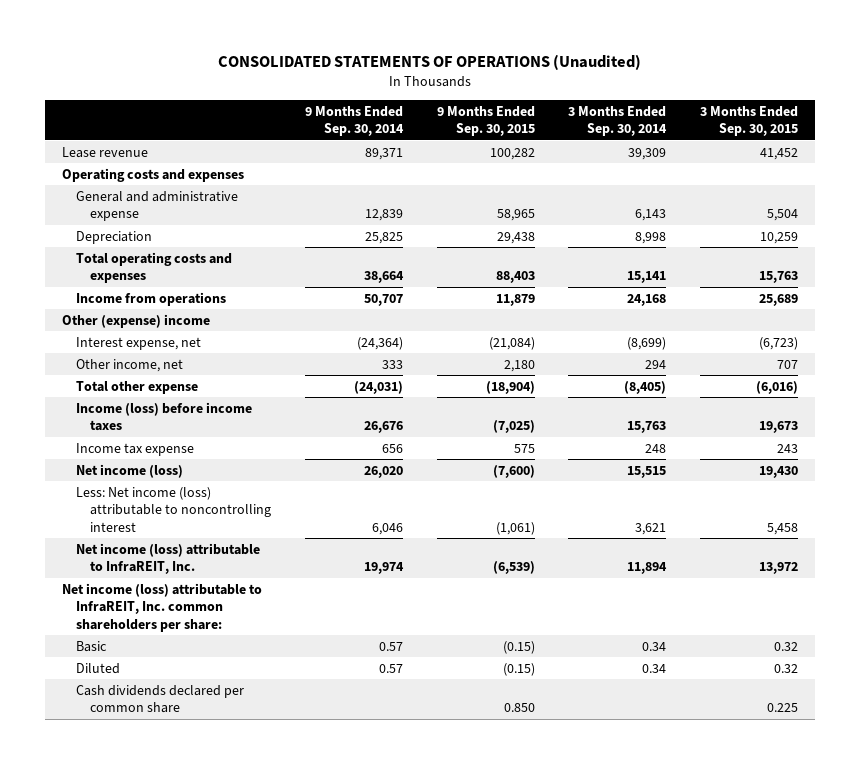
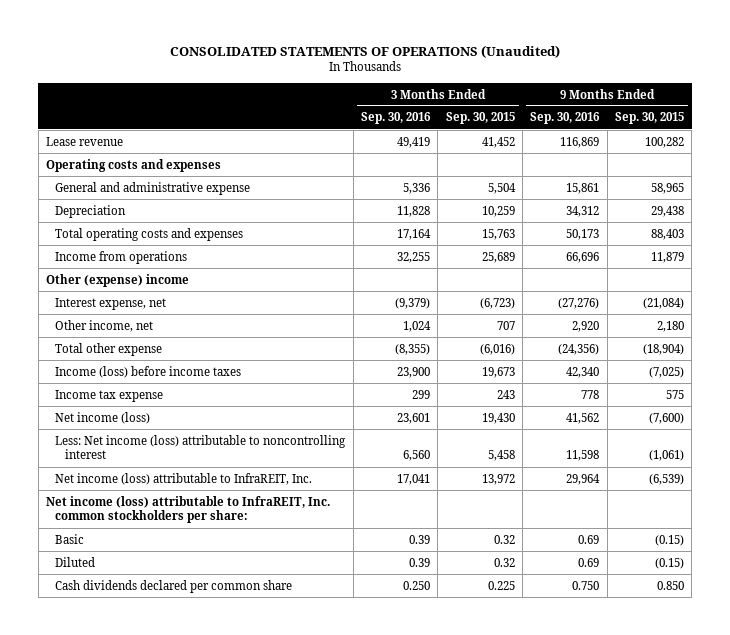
- | 9 Months Ended Sep. 30, 2014 | 9 Months Ended Sep. 30, 2015 | 3 Months Ended Sep. 30, 2014 | 3 Months Ended Sep. 30, 2015
+ | 3 Months Ended Sep. 30, 2016 | 3 Months Ended Sep. 30, 2015 | 9 Months Ended Sep. 30, 2016 | 9 Months Ended Sep. 30, 2015
- Net income (loss) attributable to InfraREIT, Inc. common shareholders per share:
+ Net income (loss) attributable to InfraREIT, Inc. common stockholders per share:

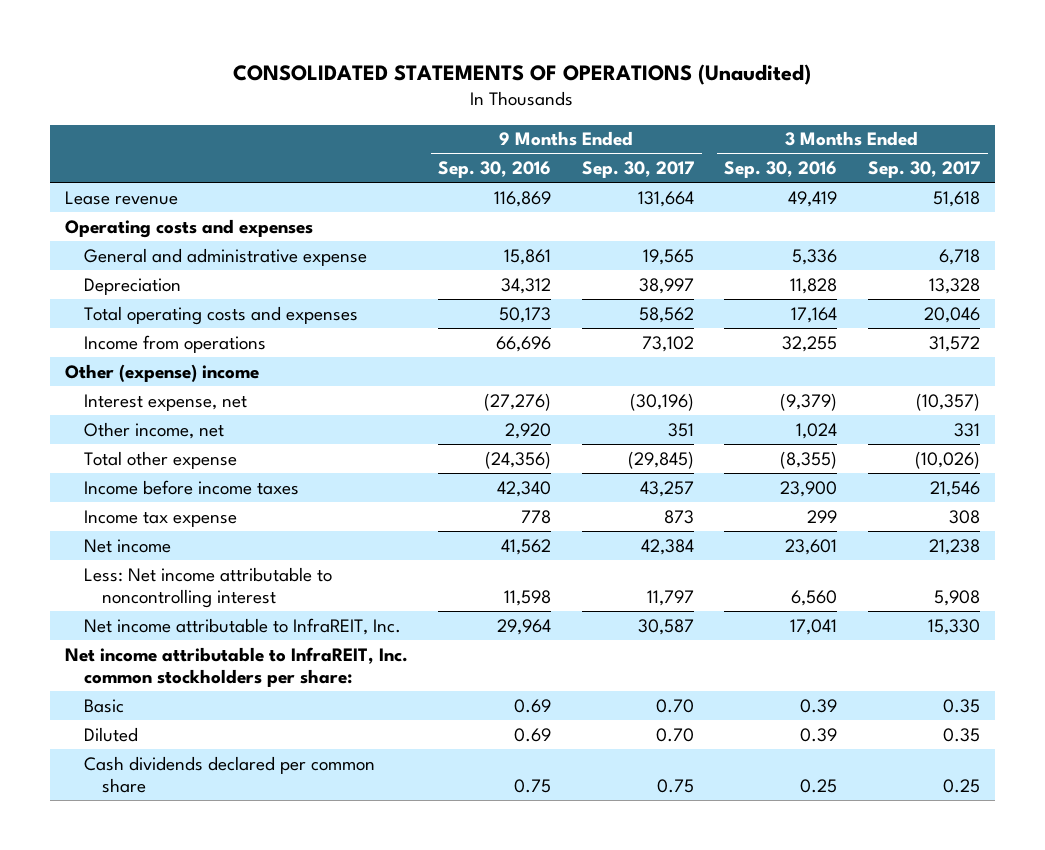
- | 3 Months Ended Sep. 30, 2016 | 3 Months Ended Sep. 30, 2015 | 9 Months Ended Sep. 30, 2016 | 9 Months Ended Sep. 30, 2015
+ | 9 Months Ended Sep. 30, 2016 | 9 Months Ended Sep. 30, 2017 | 3 Months Ended Sep. 30, 2016 | 3 Months Ended Sep. 30, 2017
- Income (loss) before income taxes | 23,900 | 19,673 | 42,340 | (7,025)
+ Income before income taxes | 42,340 | 43,257 | 23,900 | 21,546
- Net income (loss) | 23,601 | 19,430 | 41,562 | (7,600)
- Less: Net income (loss) attributable to noncontrolling interest | 6,560 | 5,458 | 11,598 | (1,061)
- Net income (loss) attributable to InfraREIT, Inc. | 17,041 | 13,972 | 29,964 | (6,539)
- Net income (loss) attributable to InfraREIT, Inc. common stockholders per share:
+ Net income | 41,562 | 42,384 | 23,601 | 21,238
+ Less: Net income attributable to noncontrolling interest | 11,598 | 11,797 | 6,560 | 5,908
+ Net income attributable to InfraREIT, Inc. | 29,964 | 30,587 | 17,041 | 15,330
+ Net income attributable to InfraREIT, Inc. common stockholders per share:
- Cash dividends declared per common share | 0.250 | 0.225 | 0.750 | 0.850
+ Cash dividends declared per common share | 0.75 | 0.75 | 0.25 | 0.25

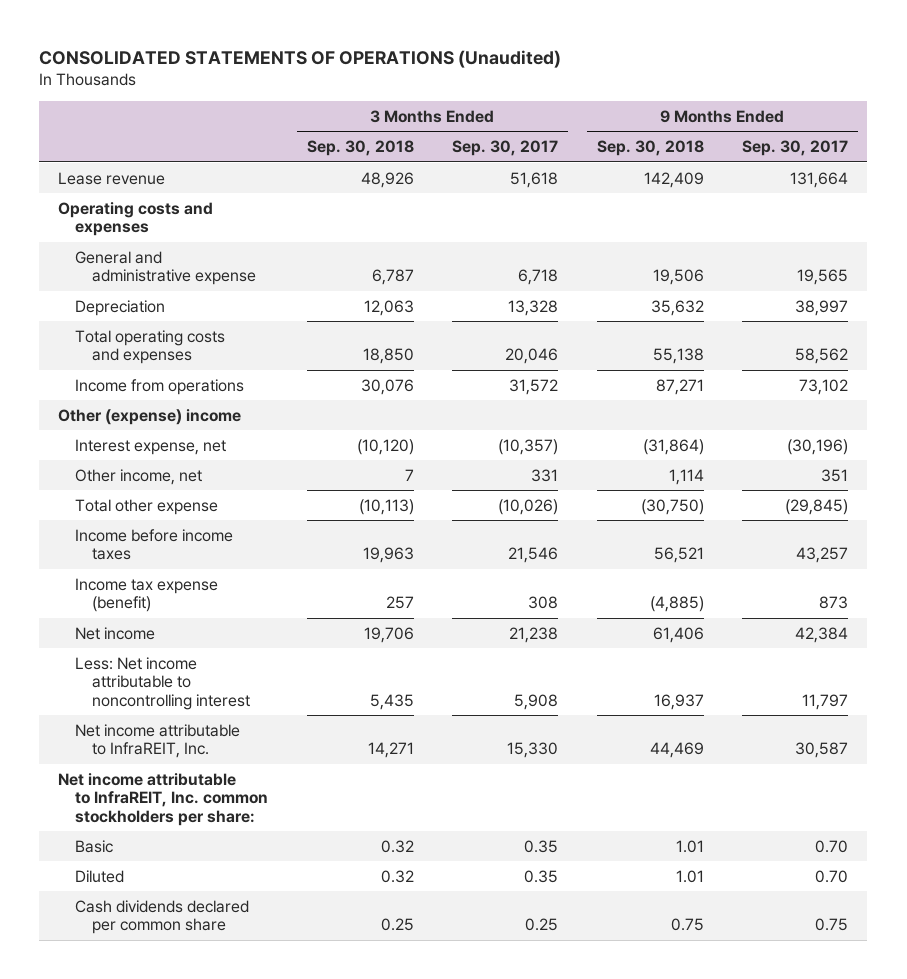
- | 9 Months Ended Sep. 30, 2016 | 9 Months Ended Sep. 30, 2017 | 3 Months Ended Sep. 30, 2016 | 3 Months Ended Sep. 30, 2017
+ | 3 Months Ended Sep. 30, 2018 | 3 Months Ended Sep. 30, 2017 | 9 Months Ended Sep. 30, 2018 | 9 Months Ended Sep. 30, 2017
- Income tax expense | 778 | 873 | 299 | 308
+ Income tax expense (benefit) | 257 | 308 | (4,885) | 873

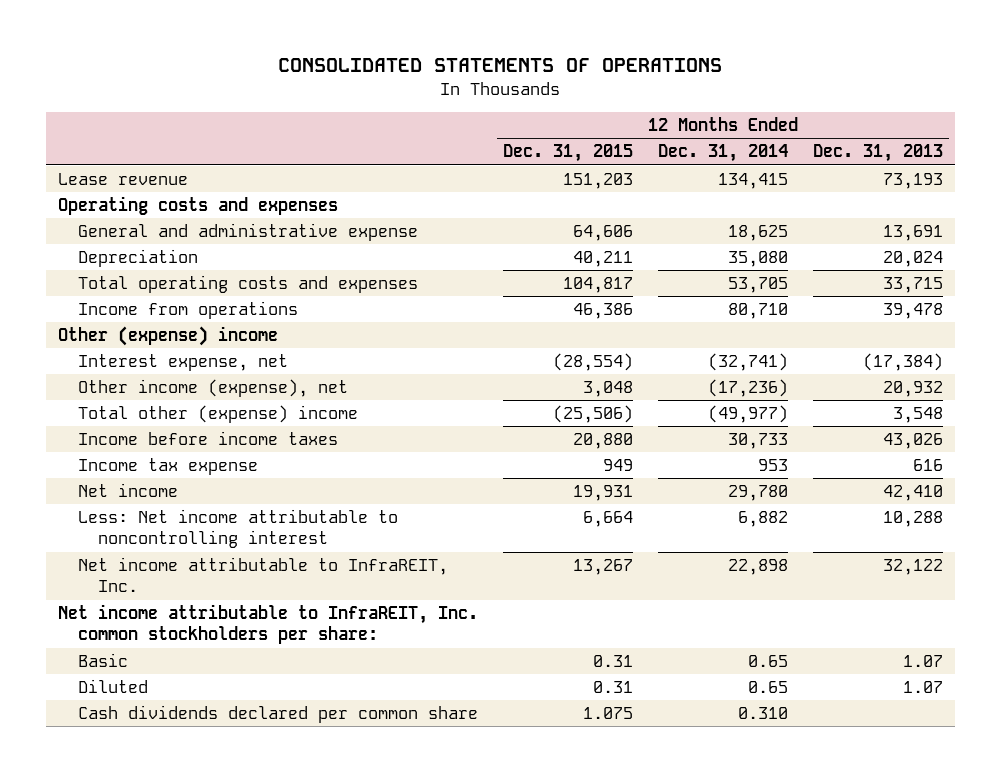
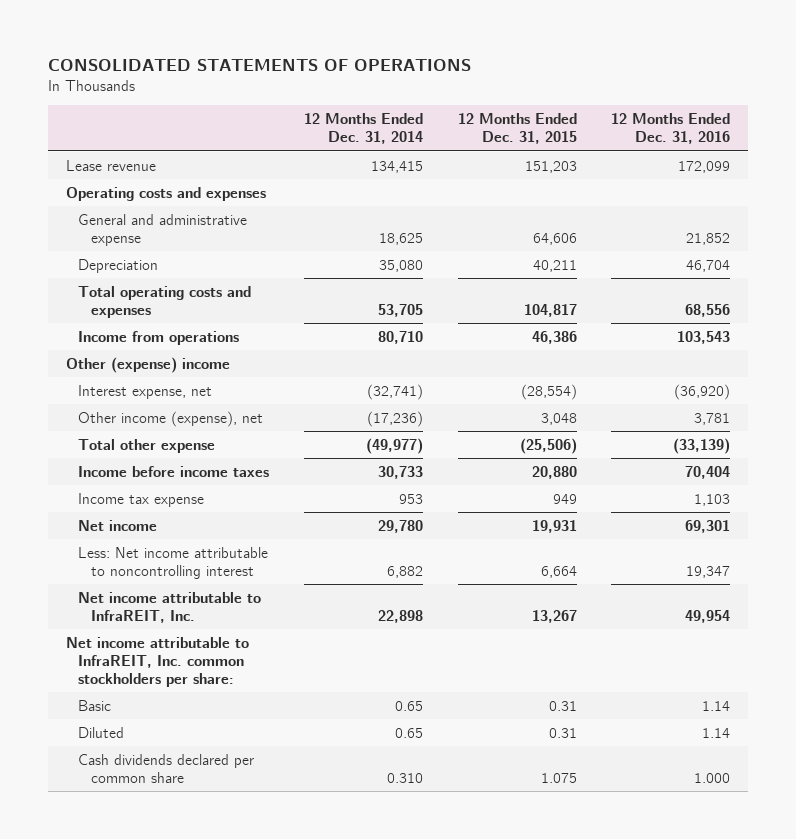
- | 12 Months Ended Dec. 31, 2015 | 12 Months Ended Dec. 31, 2014 | 12 Months Ended Dec. 31, 2013
+ | 12 Months Ended Dec. 31, 2014 | 12 Months Ended Dec. 31, 2015 | 12 Months Ended Dec. 31, 2016
- Total other (expense) income | (25,506) | (49,977) | 3,548
+ Total other expense | (49,977) | (25,506) | (33,139)

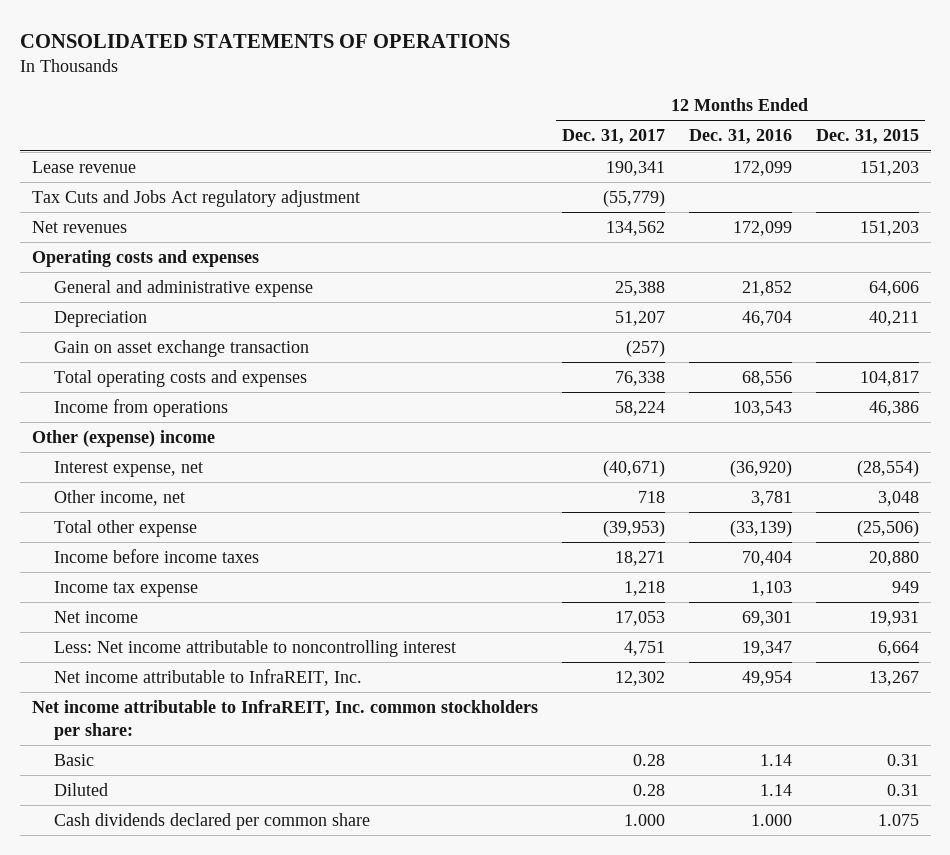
- | 12 Months Ended Dec. 31, 2014 | 12 Months Ended Dec. 31, 2015 | 12 Months Ended Dec. 31, 2016
+ | 12 Months Ended Dec. 31, 2017 | 12 Months Ended Dec. 31, 2016 | 12 Months Ended Dec. 31, 2015
+ Tax Cuts and Jobs Act regulatory adjustment | (55,779) | |
+ Net revenues | 134,562 | 172,099 | 151,203
+ Gain on asset exchange transaction | (257) | |
- Other income (expense), net | (17,236) | 3,048 | 3,781
+ Other income, net | 718 | 3,781 | 3,048

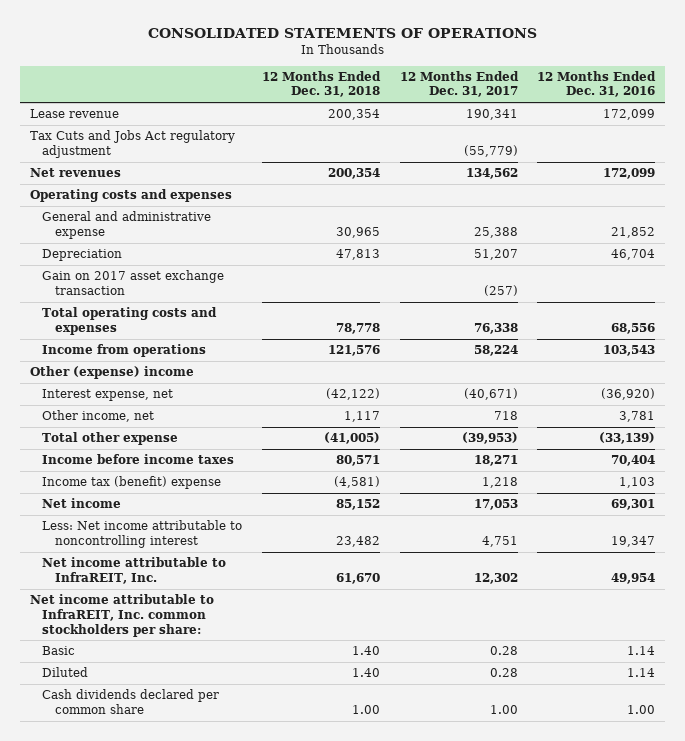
- | 12 Months Ended Dec. 31, 2017 | 12 Months Ended Dec. 31, 2016 | 12 Months Ended Dec. 31, 2015
+ | 12 Months Ended Dec. 31, 2018 | 12 Months Ended Dec. 31, 2017 | 12 Months Ended Dec. 31, 2016
- Gain on asset exchange transaction | (257) | |
+ Gain on 2017 asset exchange transaction | | (257) |
- Income tax expense | 1,218 | 1,103 | 949
+ Income tax (benefit) expense | (4,581) | 1,218 | 1,103
- Cash dividends declared per common share | 1.000 | 1.000 | 1.075
+ Cash dividends declared per common share | 1.00 | 1.00 | 1.00

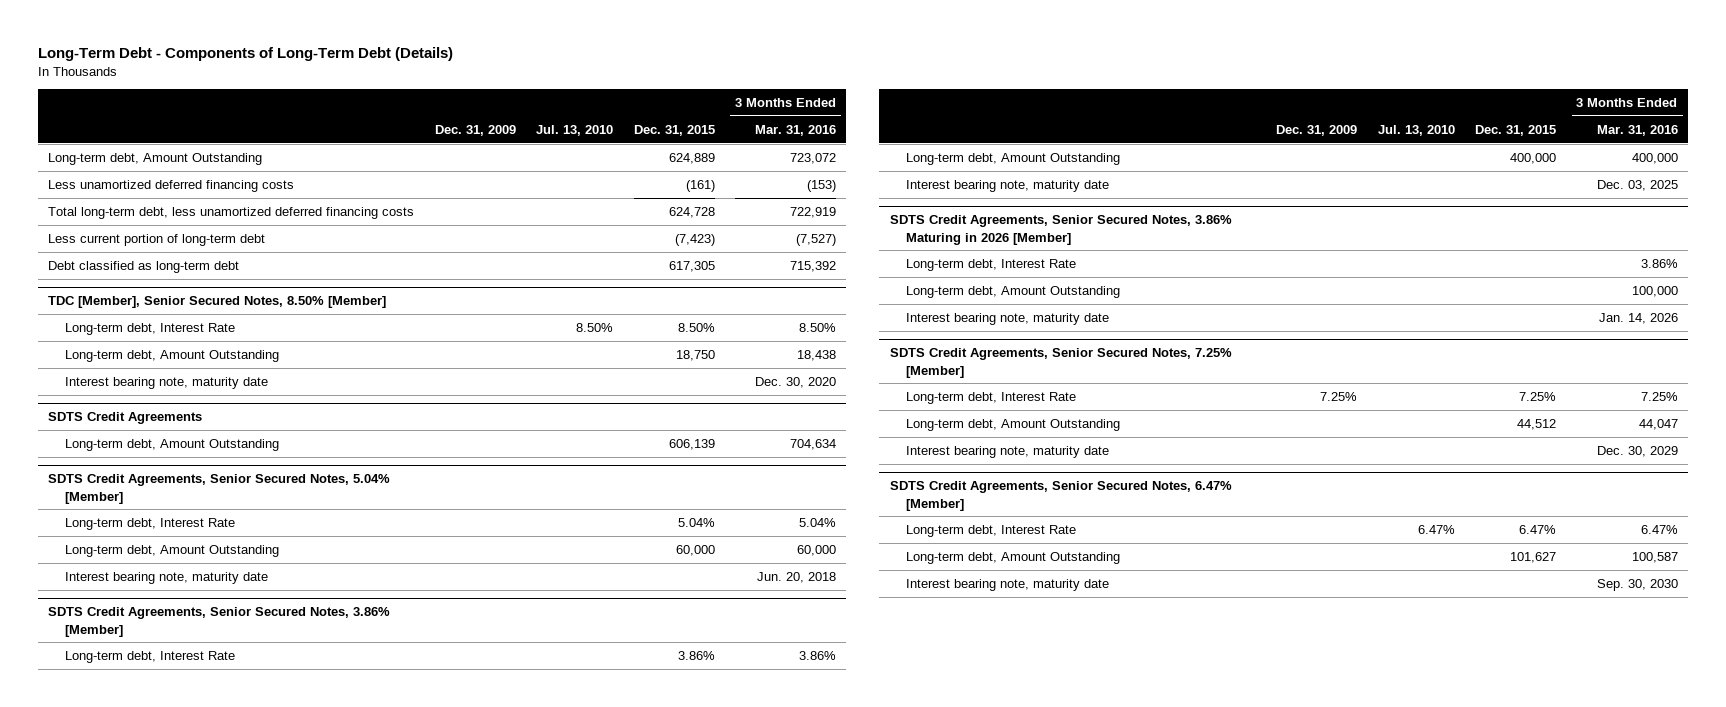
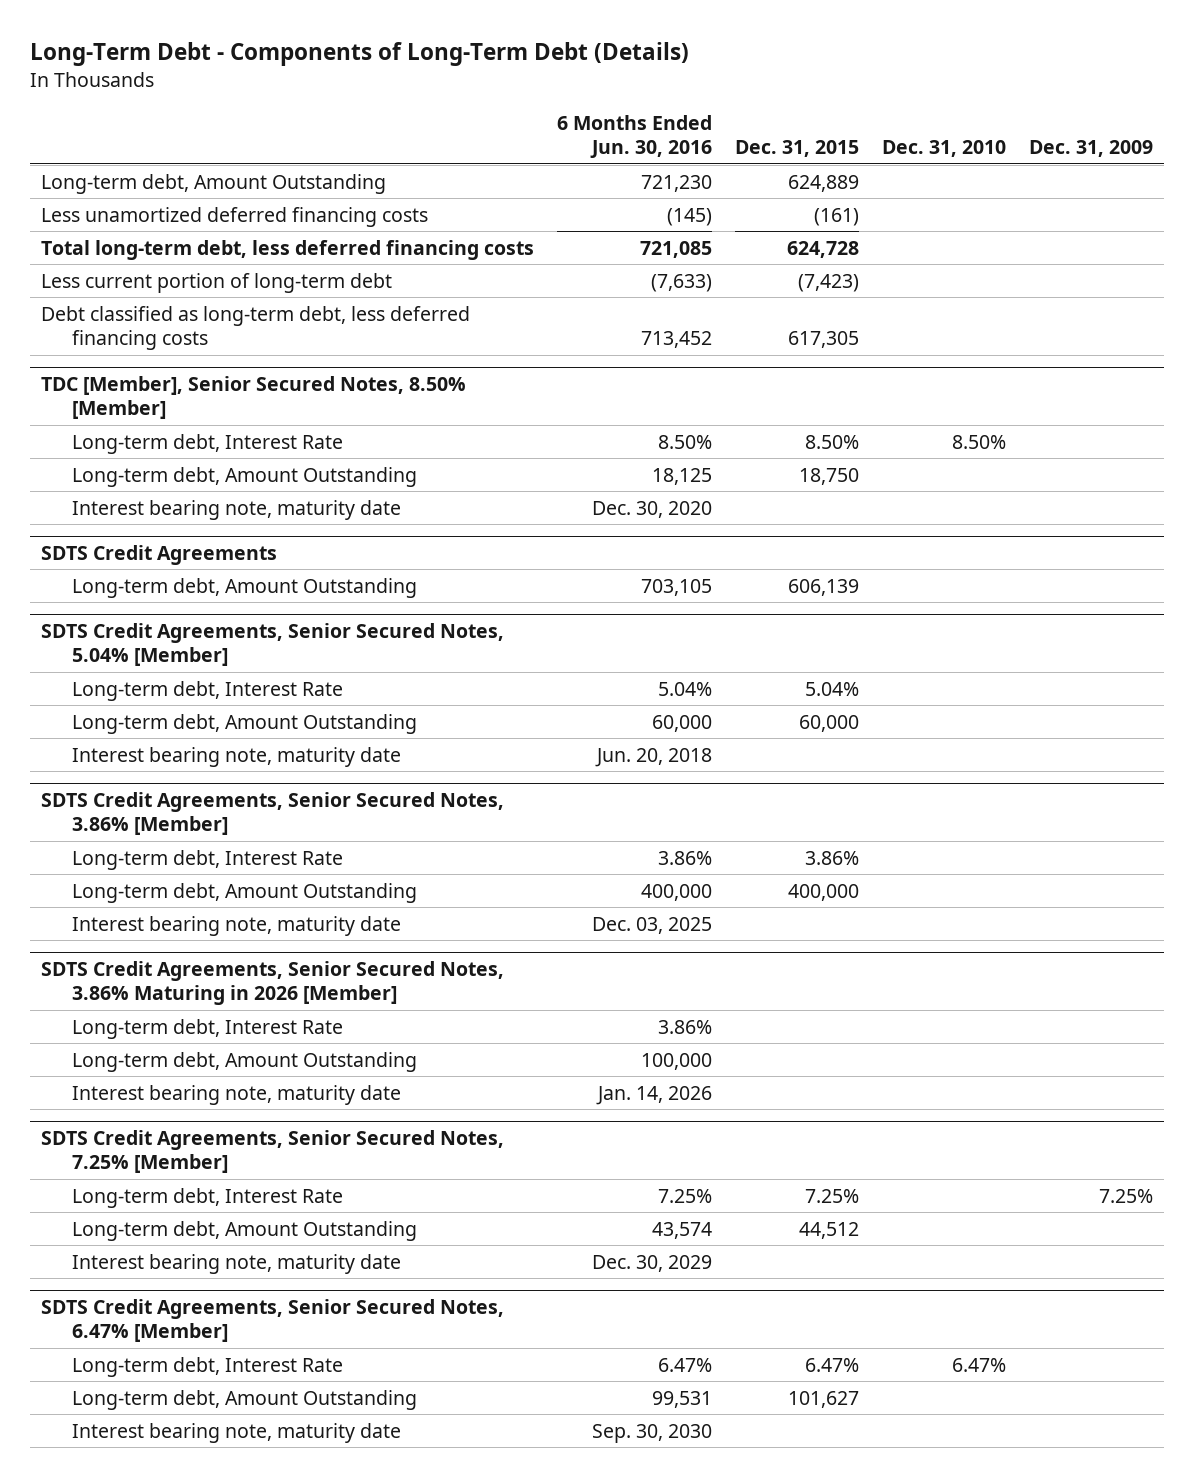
- | Dec. 31, 2009 | Jul. 13, 2010 | Dec. 31, 2015 | 3 Months Ended Mar. 31, 2016
+ | 6 Months Ended Jun. 30, 2016 | Dec. 31, 2015 | Dec. 31, 2010 | Dec. 31, 2009
- Total long-term debt, less unamortized deferred financing costs | | | 624,728 | 722,919
+ Total long-term debt, less deferred financing costs | 721,085 | 624,728 | |
- Debt classified as long-term debt | | | 617,305 | 715,392
+ Debt classified as long-term debt, less deferred financing costs | 713,452 | 617,305 | |

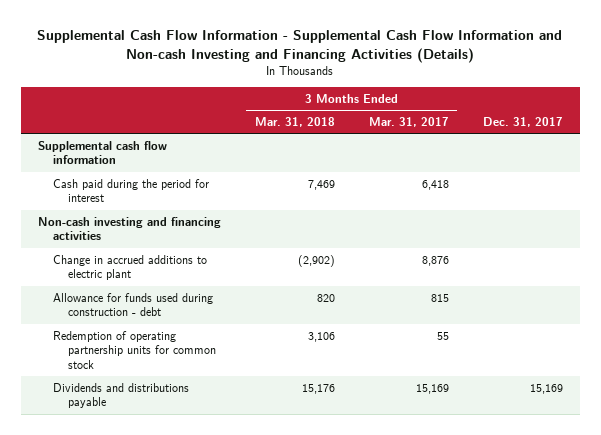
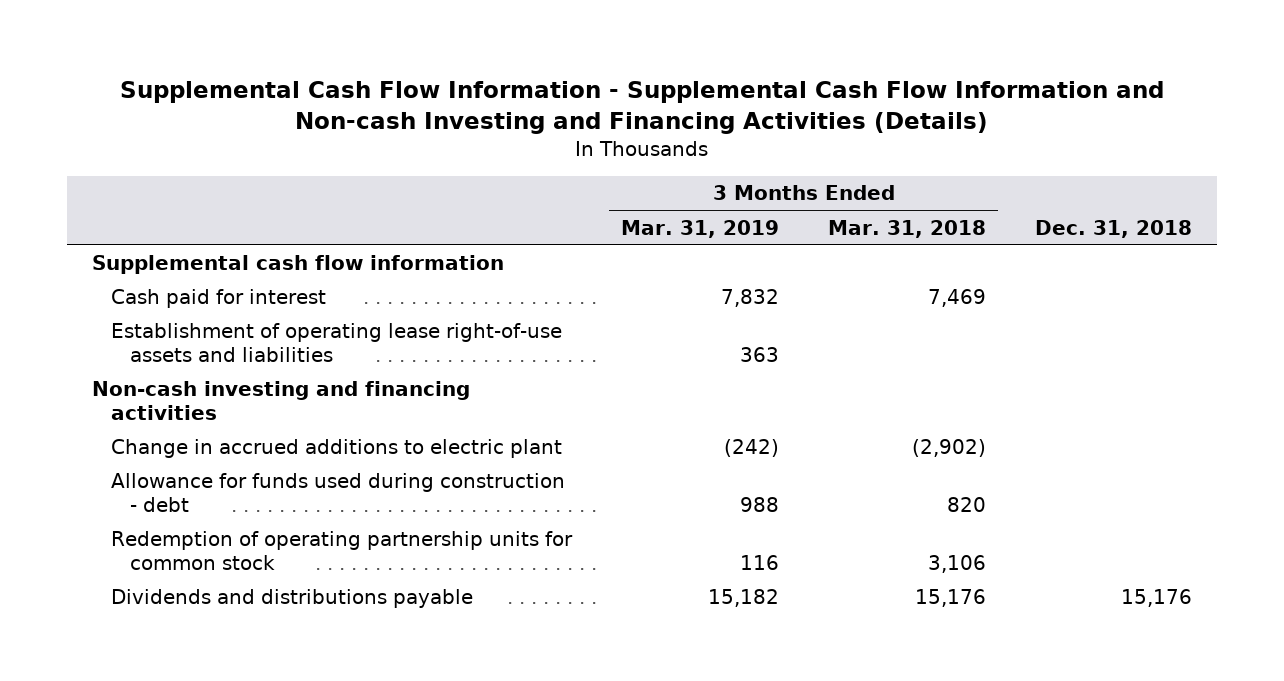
- | 3 Months Ended Mar. 31, 2018 | 3 Months Ended Mar. 31, 2017 | Dec. 31, 2017
+ | 3 Months Ended Mar. 31, 2019 | 3 Months Ended Mar. 31, 2018 | Dec. 31, 2018
- Cash paid during the period for interest | 7,469 | 6,418 |
+ Cash paid for interest | 7,832 | 7,469 |
+ Establishment of operating lease right-of-use assets and liabilities | 363 | |

